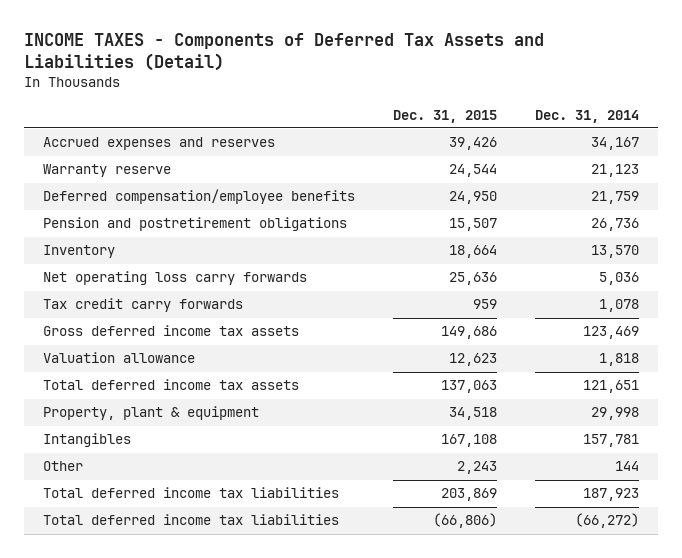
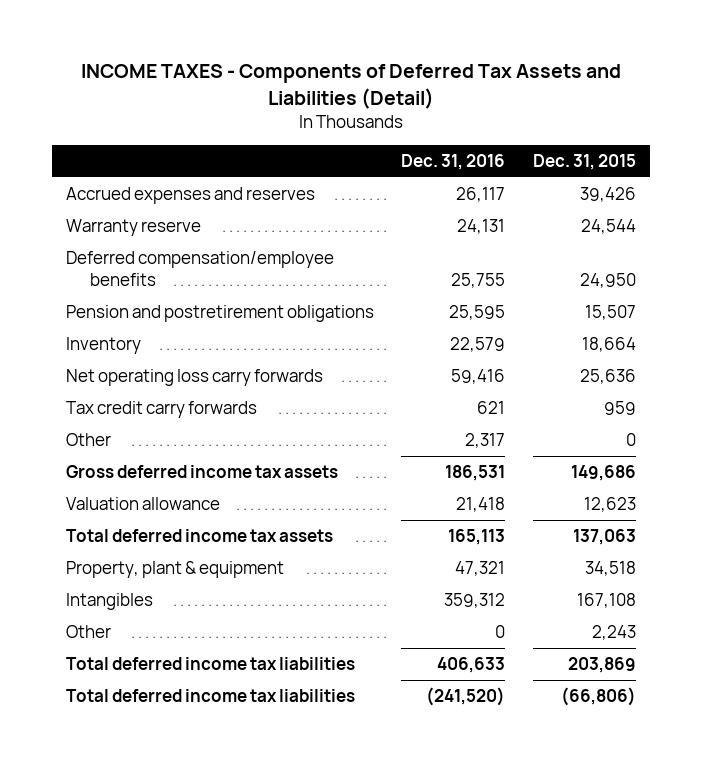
- | Dec. 31, 2015 | Dec. 31, 2014
+ | Dec. 31, 2016 | Dec. 31, 2015
+ Other | 2,317 | 0

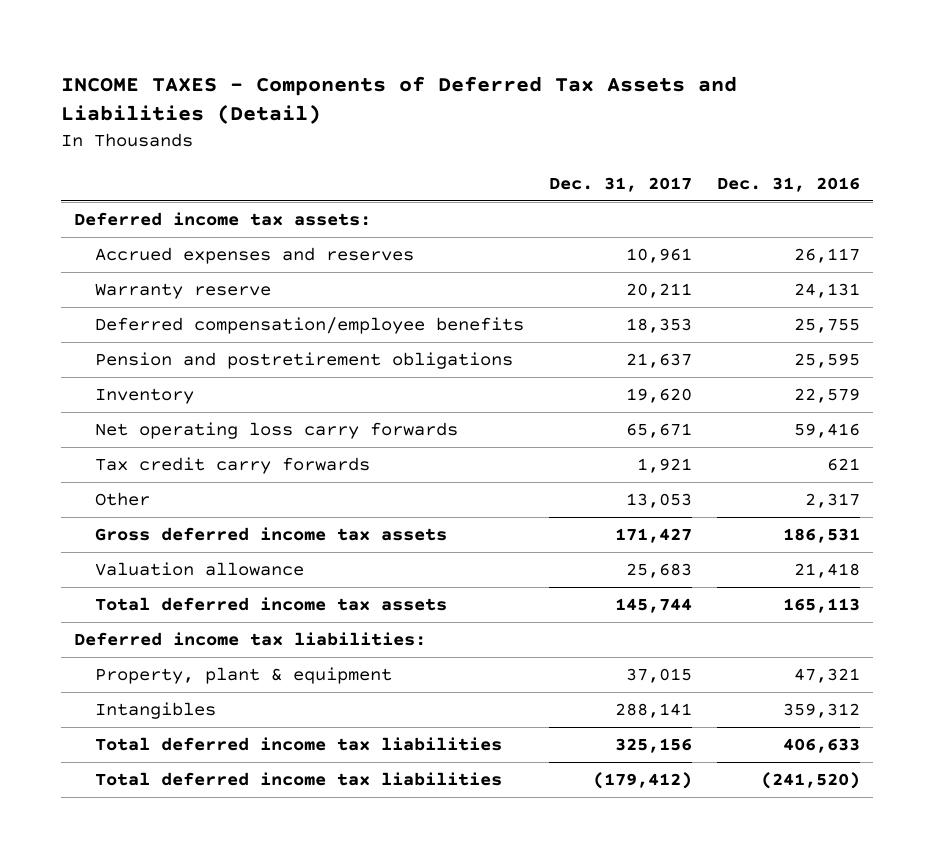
- | Dec. 31, 2016 | Dec. 31, 2015
+ | Dec. 31, 2017 | Dec. 31, 2016
+ Deferred income tax assets:
+ Deferred income tax liabilities:
- Other | 0 | 2,243

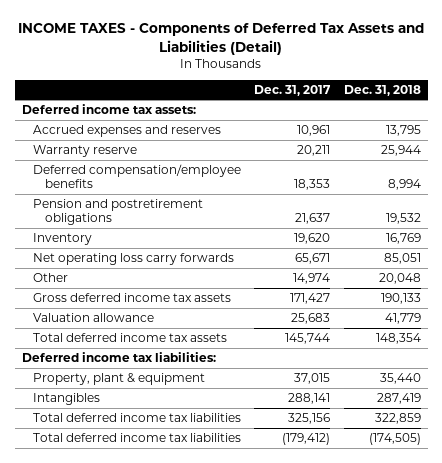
- | Dec. 31, 2017 | Dec. 31, 2016
+ | Dec. 31, 2017 | Dec. 31, 2018
- Tax credit carry forwards | 1,921 | 621
- Other | 13,053 | 2,317
+ Other | 14,974 | 20,048

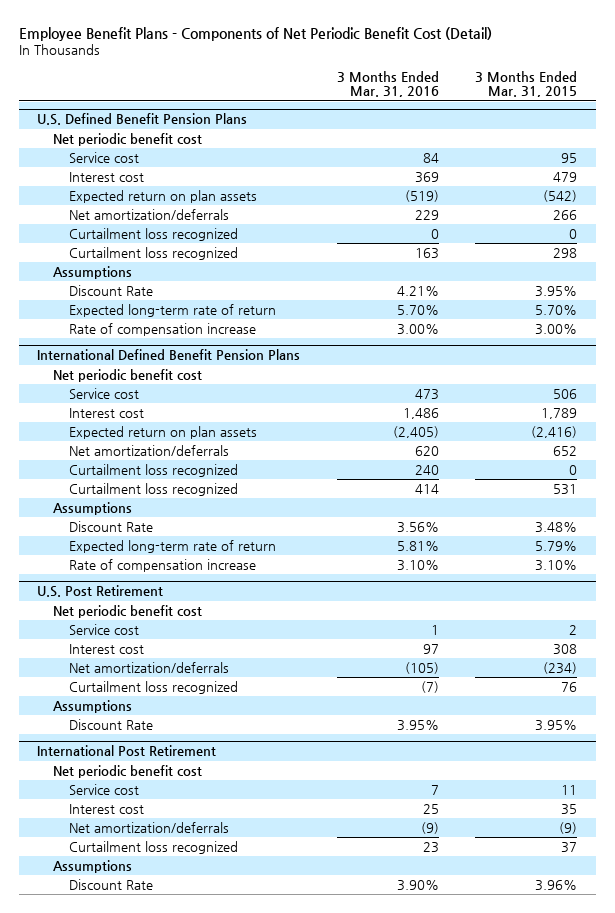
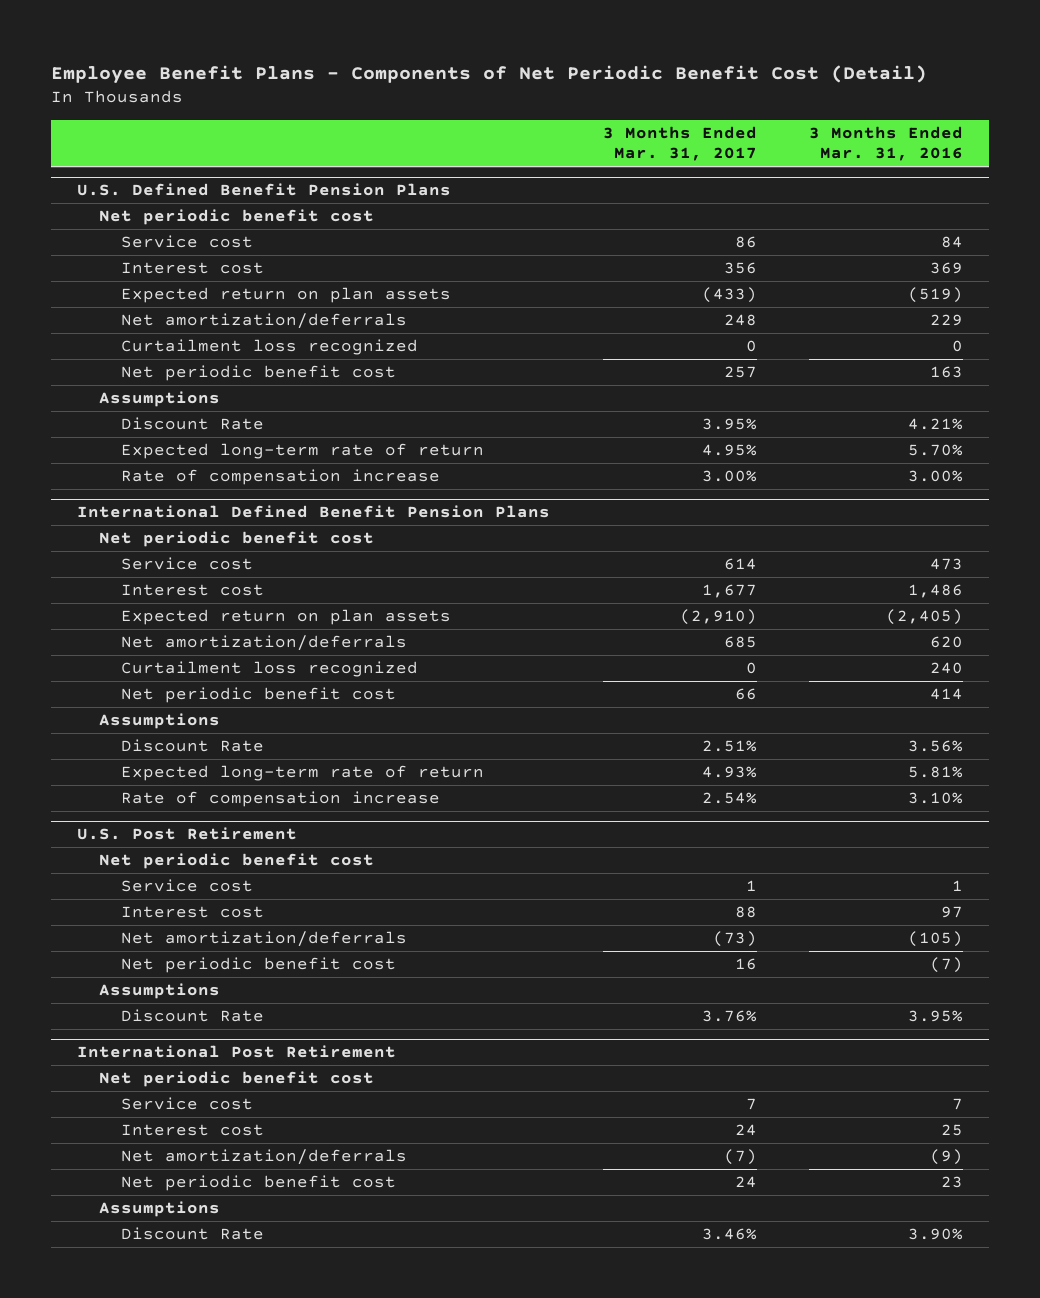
- | 3 Months Ended Mar. 31, 2016 | 3 Months Ended Mar. 31, 2015
+ | 3 Months Ended Mar. 31, 2017 | 3 Months Ended Mar. 31, 2016
@ U.S. Defined Benefit Pension Plans
- Curtailment loss recognized | 163 | 298
+ Net periodic benefit cost | 257 | 163
@ International Defined Benefit Pension Plans
- Curtailment loss recognized | 414 | 531
+ Net periodic benefit cost | 66 | 414
@ U.S. Post Retirement
- Curtailment loss recognized | (7) | 76
+ Net periodic benefit cost | 16 | (7)
@ International Post Retirement
- Curtailment loss recognized | 23 | 37
+ Net periodic benefit cost | 24 | 23

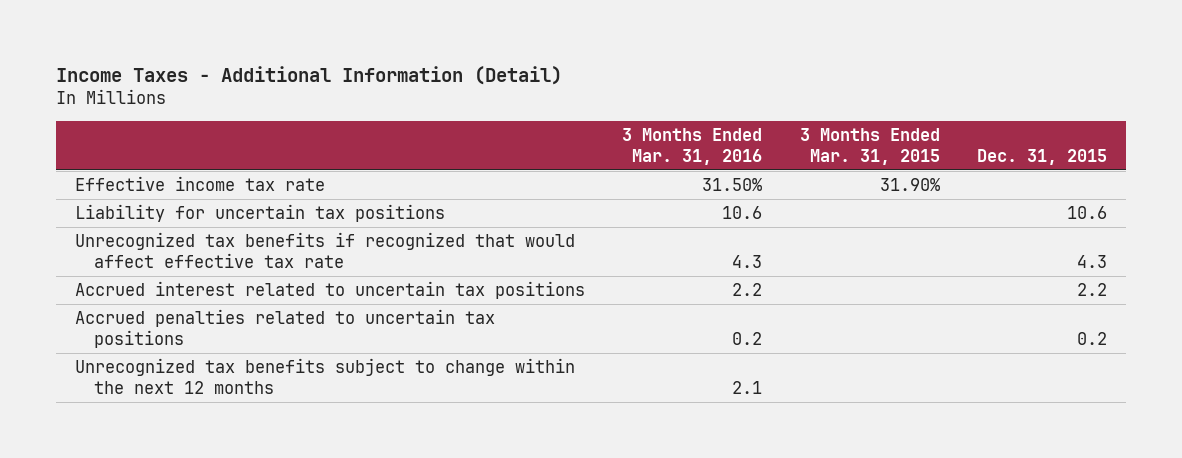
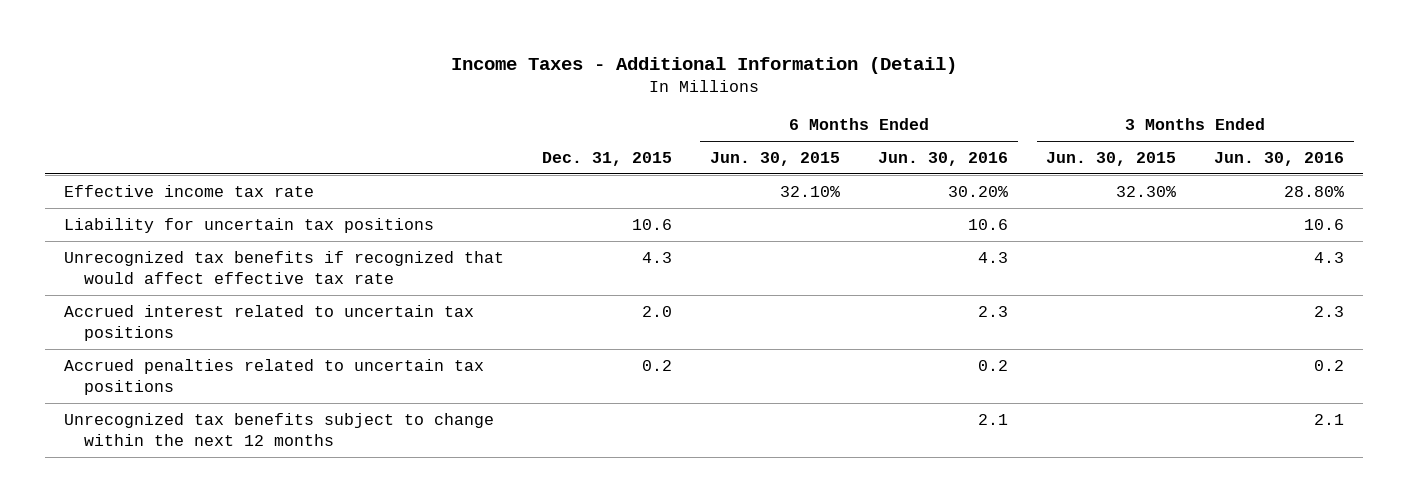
- | 3 Months Ended Mar. 31, 2016 | 3 Months Ended Mar. 31, 2015 | Dec. 31, 2015
+ | Dec. 31, 2015 | 6 Months Ended Jun. 30, 2015 | 6 Months Ended Jun. 30, 2016 | 3 Months Ended Jun. 30, 2015 | 3 Months Ended Jun. 30, 2016
- Accrued interest related to uncertain tax positions | 2.2 | | 2.2
+ Accrued interest related to uncertain tax positions | 2.0 | | 2.3 | | 2.3

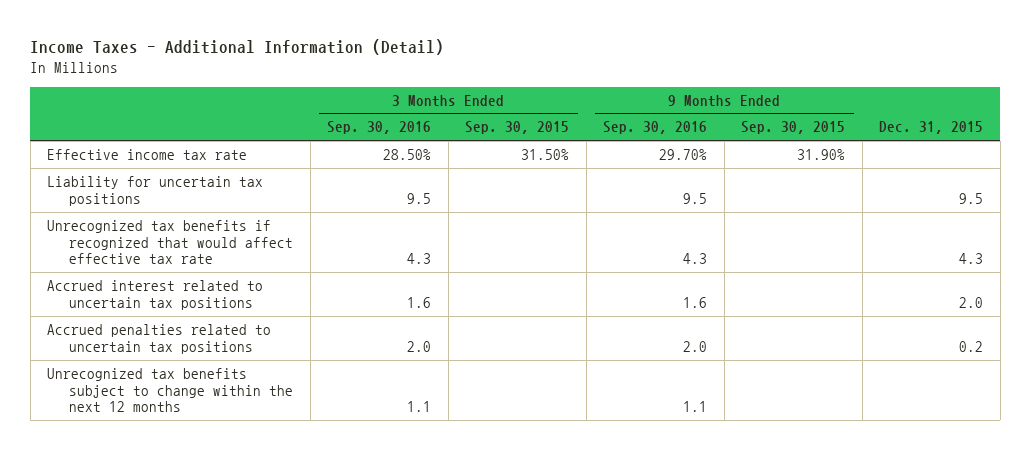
- | Dec. 31, 2015 | 6 Months Ended Jun. 30, 2015 | 6 Months Ended Jun. 30, 2016 | 3 Months Ended Jun. 30, 2015 | 3 Months Ended Jun. 30, 2016
+ | 3 Months Ended Sep. 30, 2016 | 3 Months Ended Sep. 30, 2015 | 9 Months Ended Sep. 30, 2016 | 9 Months Ended Sep. 30, 2015 | Dec. 31, 2015
- Liability for uncertain tax positions | 10.6 | | 10.6 | | 10.6
+ Liability for uncertain tax positions | 9.5 | | 9.5 | | 9.5

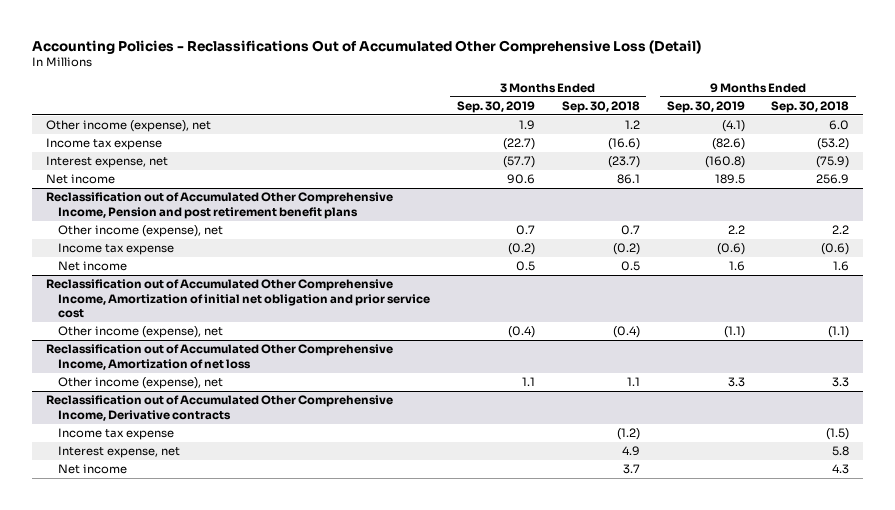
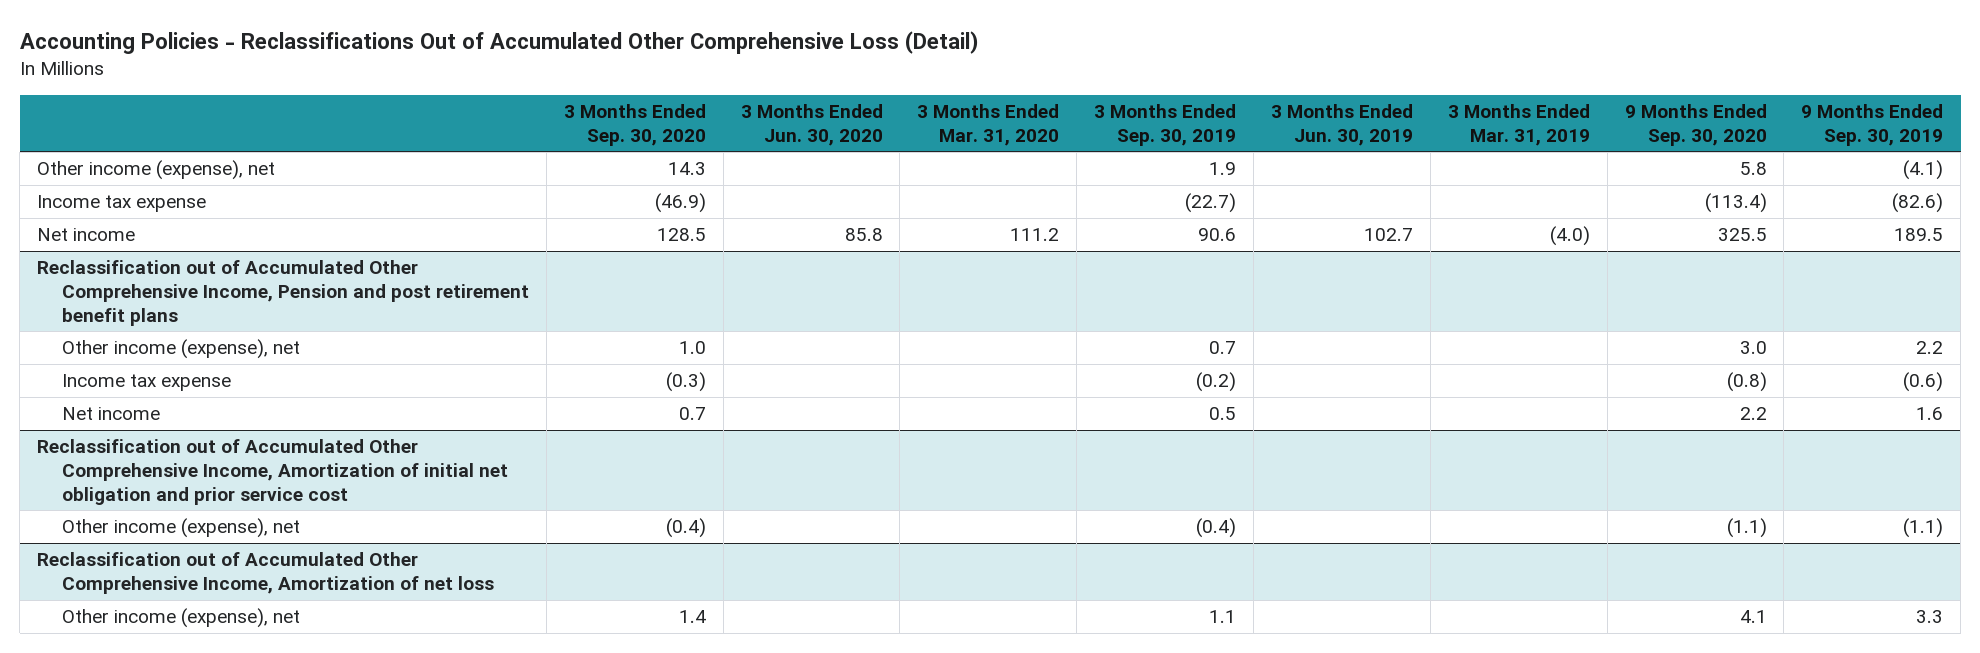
- | 3 Months Ended Sep. 30, 2019 | 3 Months Ended Sep. 30, 2018 | 9 Months Ended Sep. 30, 2019 | 9 Months Ended Sep. 30, 2018
+ | 3 Months Ended Sep. 30, 2020 | 3 Months Ended Jun. 30, 2020 | 3 Months Ended Mar. 31, 2020 | 3 Months Ended Sep. 30, 2019 | 3 Months Ended Jun. 30, 2019 | 3 Months Ended Mar. 31, 2019 | 9 Months Ended Sep. 30, 2020 | 9 Months Ended Sep. 30, 2019
- Interest expense, net | (57.7) | (23.7) | (160.8) | (75.9)
- Reclassification out of Accumulated Other Comprehensive Income, Derivative contracts
- Income tax expense | | (1.2) | | (1.5)
- Interest expense, net | | 4.9 | | 5.8
- Net income | | 3.7 | | 4.3

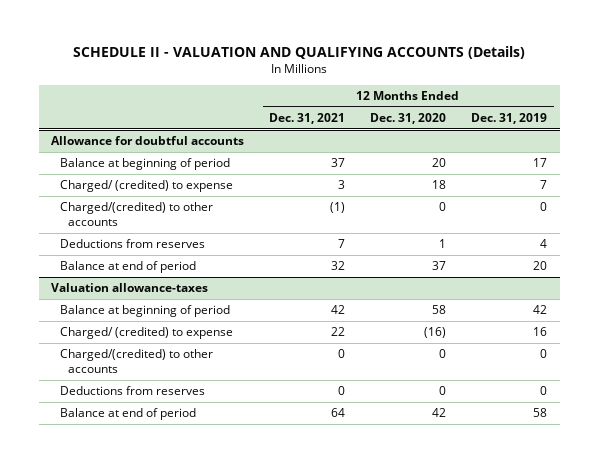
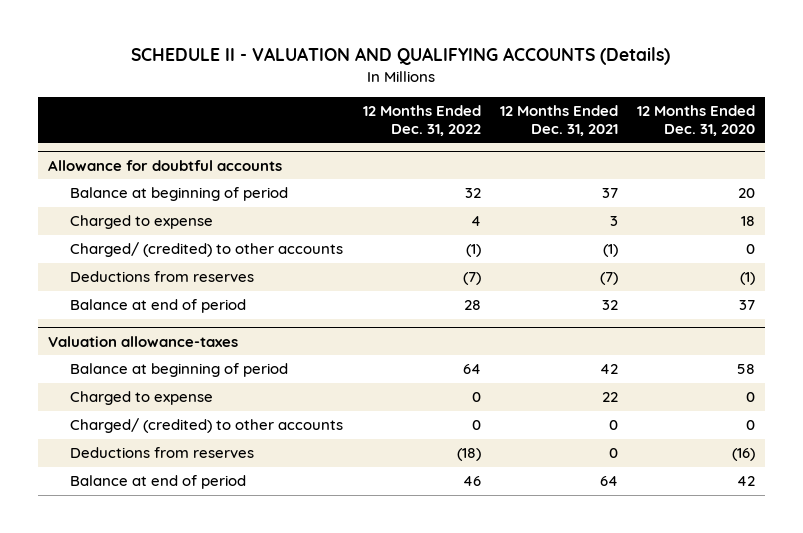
- | 12 Months Ended Dec. 31, 2021 | 12 Months Ended Dec. 31, 2020 | 12 Months Ended Dec. 31, 2019
+ | 12 Months Ended Dec. 31, 2022 | 12 Months Ended Dec. 31, 2021 | 12 Months Ended Dec. 31, 2020
@ Allowance for doubtful accounts
- Charged/ (credited) to expense | 3 | 18 | 7
- Charged/(credited) to other accounts | (1) | 0 | 0
- Deductions from reserves | 7 | 1 | 4
+ Charged to expense | 4 | 3 | 18
+ Charged/ (credited) to other accounts | (1) | (1) | 0
+ Deductions from reserves | (7) | (7) | (1)
@ Valuation allowance-taxes
- Charged/ (credited) to expense | 22 | (16) | 16
- Charged/(credited) to other accounts | 0 | 0 | 0
- Deductions from reserves | 0 | 0 | 0
+ Charged to expense | 0 | 22 | 0
+ Charged/ (credited) to other accounts | 0 | 0 | 0
+ Deductions from reserves | (18) | 0 | (16)

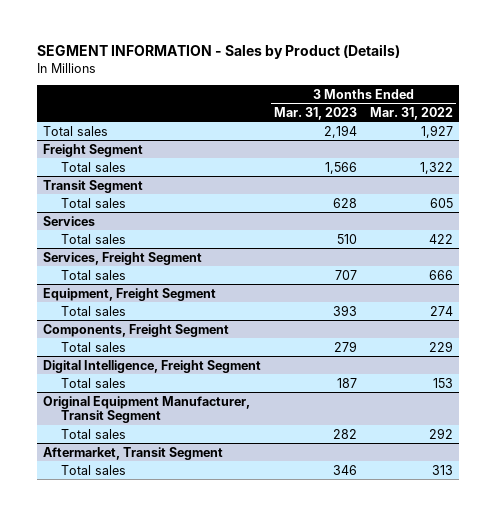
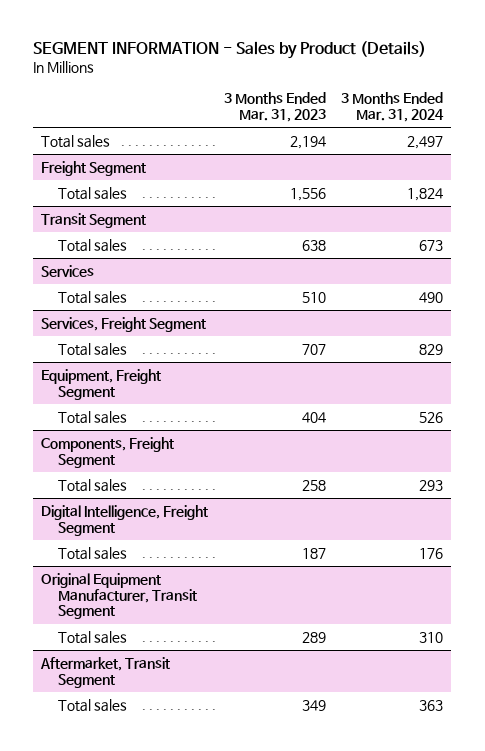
- | 3 Months Ended Mar. 31, 2023 | 3 Months Ended Mar. 31, 2022
+ | 3 Months Ended Mar. 31, 2023 | 3 Months Ended Mar. 31, 2024
@ Freight Segment
- Total sales | 1,566 | 1,322
+ Total sales | 1,556 | 1,824
@ Transit Segment
- Total sales | 628 | 605
+ Total sales | 638 | 673
@ Equipment, Freight Segment
- Total sales | 393 | 274
+ Total sales | 404 | 526
@ Components, Freight Segment
- Total sales | 279 | 229
+ Total sales | 258 | 293
@ Original Equipment Manufacturer, Transit Segment
- Total sales | 282 | 292
+ Total sales | 289 | 310
@ Aftermarket, Transit Segment
- Total sales | 346 | 313
+ Total sales | 349 | 363

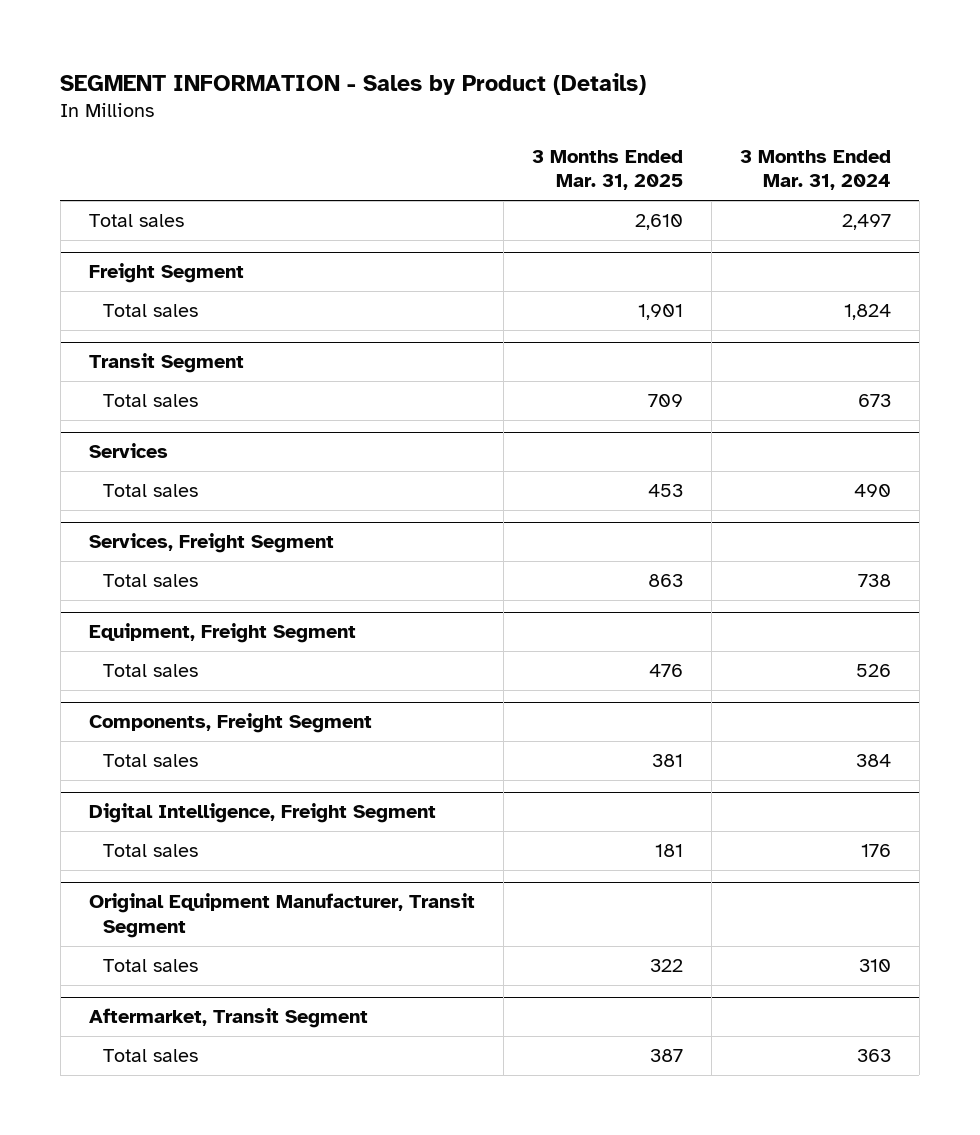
- | 3 Months Ended Mar. 31, 2023 | 3 Months Ended Mar. 31, 2024
+ | 3 Months Ended Mar. 31, 2025 | 3 Months Ended Mar. 31, 2024
@ Services, Freight Segment
- Total sales | 707 | 829
+ Total sales | 863 | 738
@ Components, Freight Segment
- Total sales | 258 | 293
+ Total sales | 381 | 384

